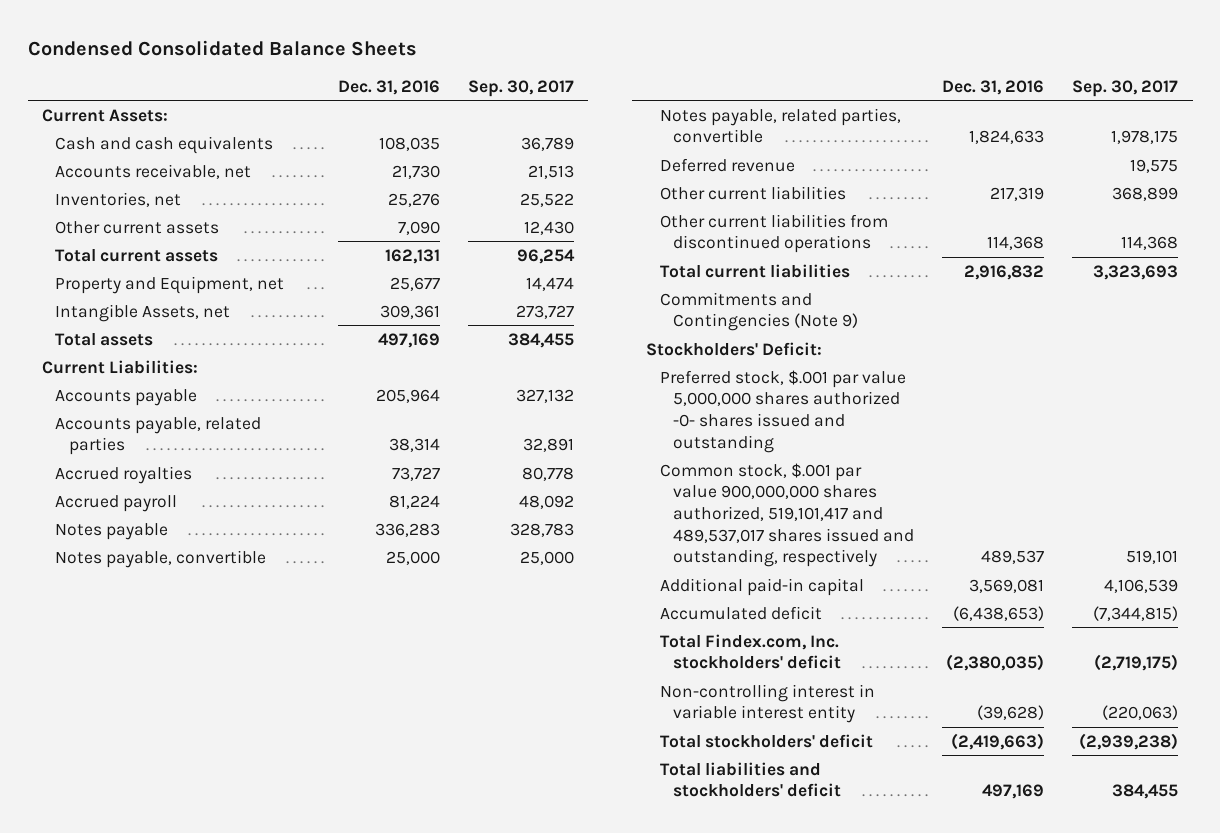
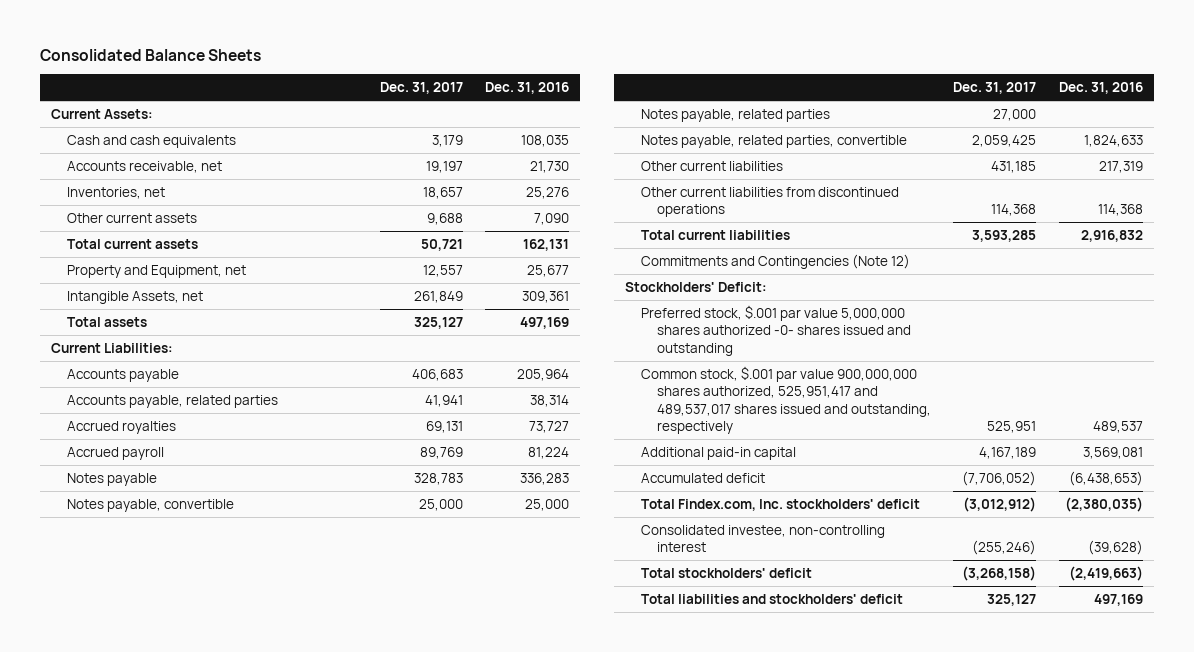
- Condensed Consolidated Balance Sheets
+ Consolidated Balance Sheets
- | Dec. 31, 2016 | Sep. 30, 2017
+ | Dec. 31, 2017 | Dec. 31, 2016
+ Notes payable, related parties | 27,000 |
- Deferred revenue | | 19,575
- Commitments and Contingencies (Note 9)
+ Commitments and Contingencies (Note 12)
- Common stock, $.001 par value 900,000,000 shares authorized, 519,101,417 and 489,537,017 shares issued and outstanding, respectively | 489,537 | 519,101
+ Common stock, $.001 par value 900,000,000 shares authorized, 525,951,417 and 489,537,017 shares issued and outstanding, respectively | 525,951 | 489,537
- Non-controlling interest in variable interest entity | (39,628) | (220,063)
+ Consolidated investee, non-controlling interest | (255,246) | (39,628)

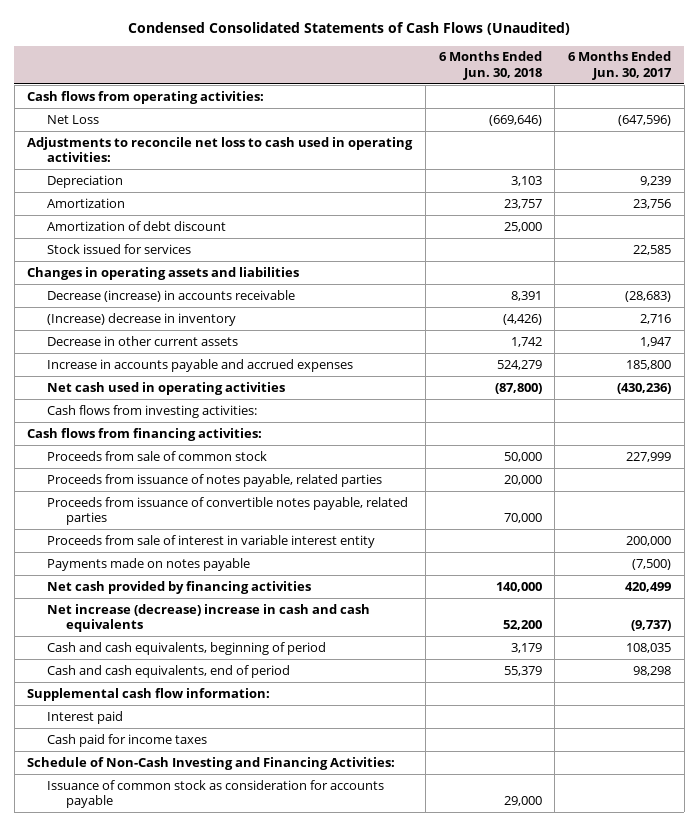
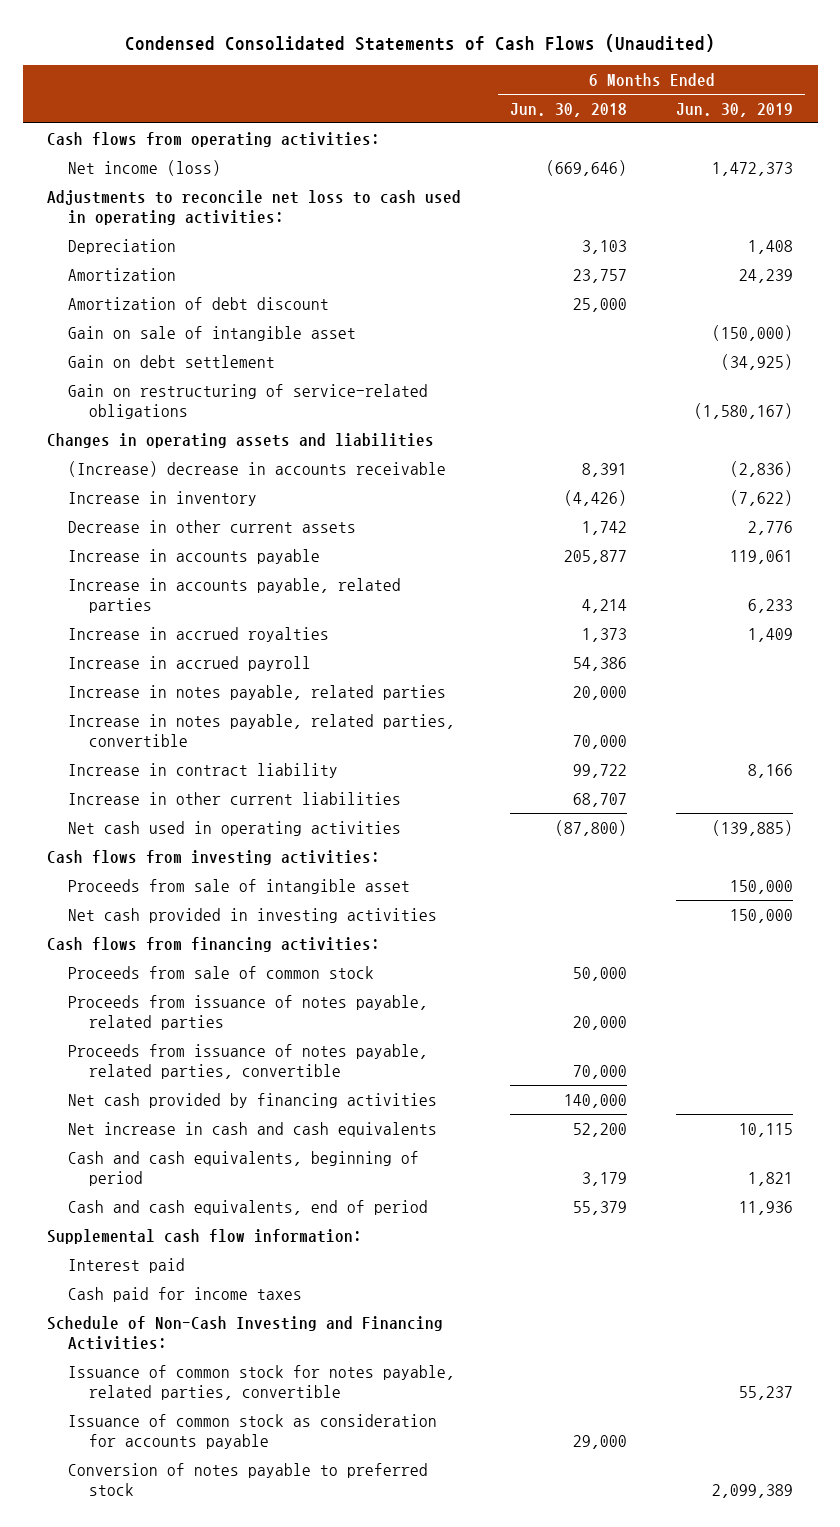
- | 6 Months Ended Jun. 30, 2018 | 6 Months Ended Jun. 30, 2017
+ | 6 Months Ended Jun. 30, 2018 | 6 Months Ended Jun. 30, 2019
- Net Loss | (669,646) | (647,596)
+ Net income (loss) | (669,646) | 1,472,373
- Stock issued for services | | 22,585
+ Gain on sale of intangible asset | | (150,000)
+ Gain on debt settlement | | (34,925)
+ Gain on restructuring of service-related obligations | | (1,580,167)
- Decrease (increase) in accounts receivable | 8,391 | (28,683)
- (Increase) decrease in inventory | (4,426) | 2,716
+ (Increase) decrease in accounts receivable | 8,391 | (2,836)
+ Increase in inventory | (4,426) | (7,622)
- Increase in accounts payable and accrued expenses | 524,279 | 185,800
+ Increase in accounts payable | 205,877 | 119,061
+ Increase in accounts payable, related parties | 4,214 | 6,233
+ Increase in accrued royalties | 1,373 | 1,409
+ Increase in accrued payroll | 54,386 |
+ Increase in notes payable, related parties | 20,000 |
+ Increase in notes payable, related parties, convertible | 70,000 |
+ Increase in contract liability | 99,722 | 8,166
+ Increase in other current liabilities | 68,707 |
+ Proceeds from sale of intangible asset | | 150,000
+ Net cash provided in investing activities | | 150,000
- Proceeds from issuance of convertible notes payable, related parties | 70,000 |
- Proceeds from sale of interest in variable interest entity | | 200,000
- Payments made on notes payable | | (7,500)
+ Proceeds from issuance of notes payable, related parties, convertible | 70,000 |
- Net increase (decrease) increase in cash and cash equivalents | 52,200 | (9,737)
+ Net increase in cash and cash equivalents | 52,200 | 10,115
+ Issuance of common stock for notes payable, related parties, convertible | | 55,237
+ Conversion of notes payable to preferred stock | | 2,099,389

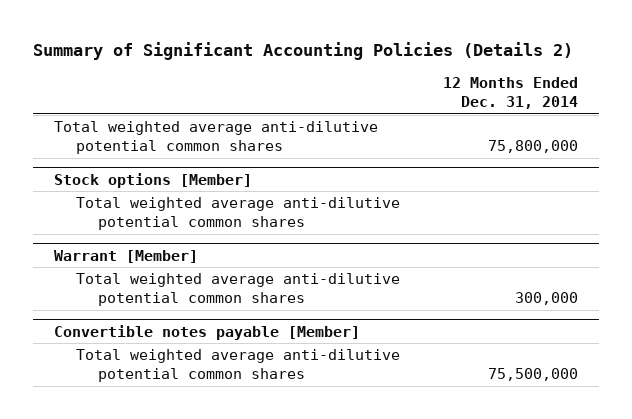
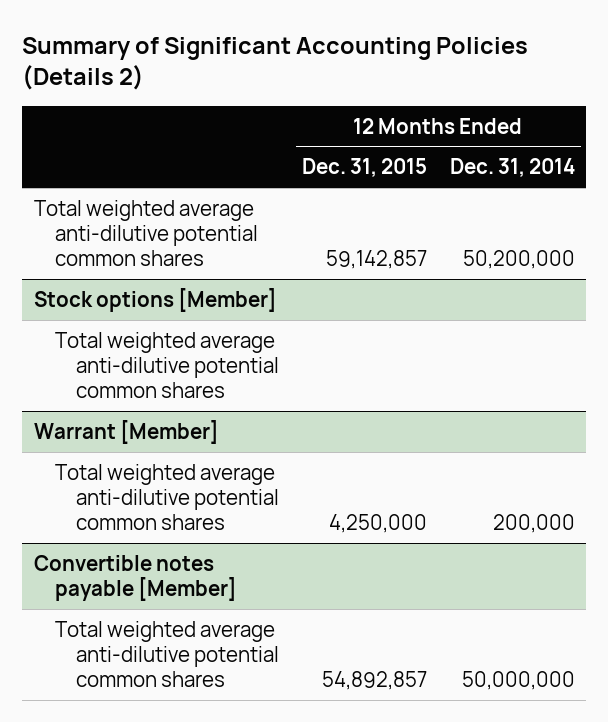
- | 12 Months Ended Dec. 31, 2014
+ | 12 Months Ended Dec. 31, 2015 | 12 Months Ended Dec. 31, 2014
- Total weighted average anti-dilutive potential common shares | 75,800,000
+ Total weighted average anti-dilutive potential common shares | 59,142,857 | 50,200,000
@ Warrant [Member]
- Total weighted average anti-dilutive potential common shares | 300,000
+ Total weighted average anti-dilutive potential common shares | 4,250,000 | 200,000
@ Convertible notes payable [Member]
- Total weighted average anti-dilutive potential common shares | 75,500,000
+ Total weighted average anti-dilutive potential common shares | 54,892,857 | 50,000,000

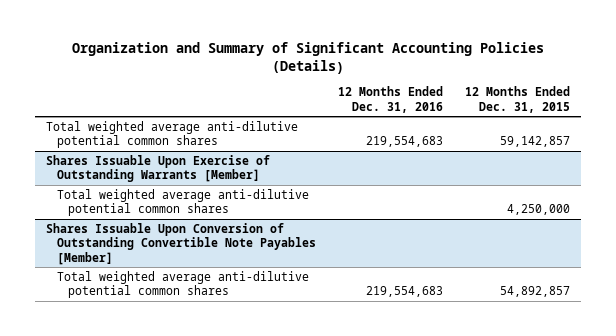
- Summary of Significant Accounting Policies (Details 2)
+ Organization and Summary of Significant Accounting Policies (Details)
- | 12 Months Ended Dec. 31, 2015 | 12 Months Ended Dec. 31, 2014
+ | 12 Months Ended Dec. 31, 2016 | 12 Months Ended Dec. 31, 2015
- Stock options [Member]
- Total weighted average anti-dilutive potential common shares
- Warrant [Member]
+ Shares Issuable Upon Exercise of Outstanding Warrants [Member]
- Convertible notes payable [Member]
+ Shares Issuable Upon Conversion of Outstanding Convertible Note Payables [Member]

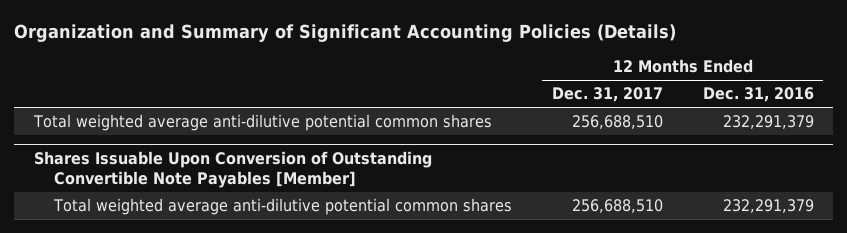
- | 12 Months Ended Dec. 31, 2016 | 12 Months Ended Dec. 31, 2015
+ | 12 Months Ended Dec. 31, 2017 | 12 Months Ended Dec. 31, 2016
- Total weighted average anti-dilutive potential common shares | 219,554,683 | 59,142,857
- Shares Issuable Upon Exercise of Outstanding Warrants [Member]
- Total weighted average anti-dilutive potential common shares | | 4,250,000
+ Total weighted average anti-dilutive potential common shares | 256,688,510 | 232,291,379
@ Shares Issuable Upon Conversion of Outstanding Convertible Note Payables [Member]
- Total weighted average anti-dilutive potential common shares | 219,554,683 | 54,892,857
+ Total weighted average anti-dilutive potential common shares | 256,688,510 | 232,291,379

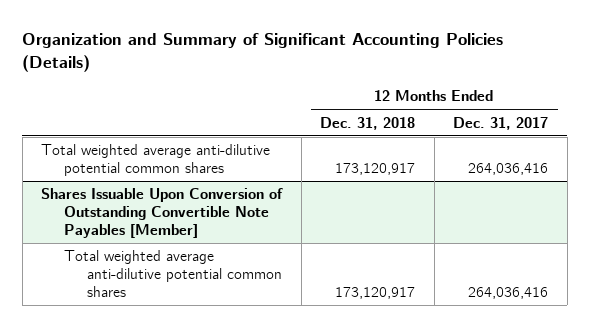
- | 12 Months Ended Dec. 31, 2017 | 12 Months Ended Dec. 31, 2016
+ | 12 Months Ended Dec. 31, 2018 | 12 Months Ended Dec. 31, 2017
- Total weighted average anti-dilutive potential common shares | 256,688,510 | 232,291,379
+ Total weighted average anti-dilutive potential common shares | 173,120,917 | 264,036,416
@ Shares Issuable Upon Conversion of Outstanding Convertible Note Payables [Member]
- Total weighted average anti-dilutive potential common shares | 256,688,510 | 232,291,379
+ Total weighted average anti-dilutive potential common shares | 173,120,917 | 264,036,416

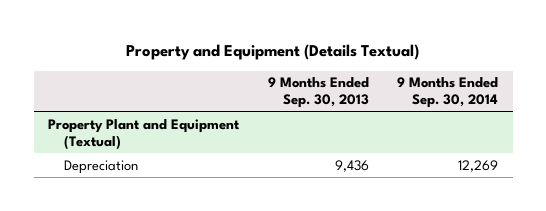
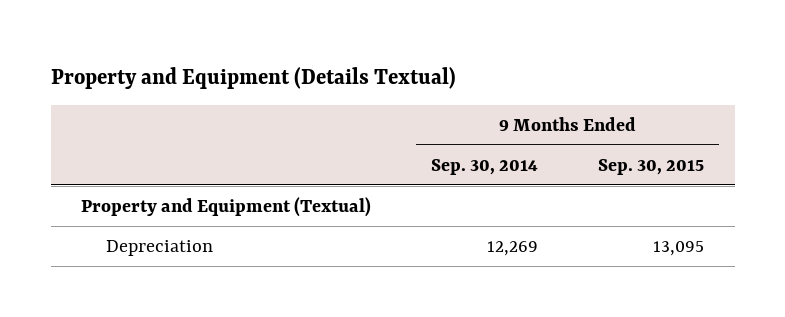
- | 9 Months Ended Sep. 30, 2013 | 9 Months Ended Sep. 30, 2014
+ | 9 Months Ended Sep. 30, 2014 | 9 Months Ended Sep. 30, 2015
- Property Plant and Equipment (Textual)
+ Property and Equipment (Textual)

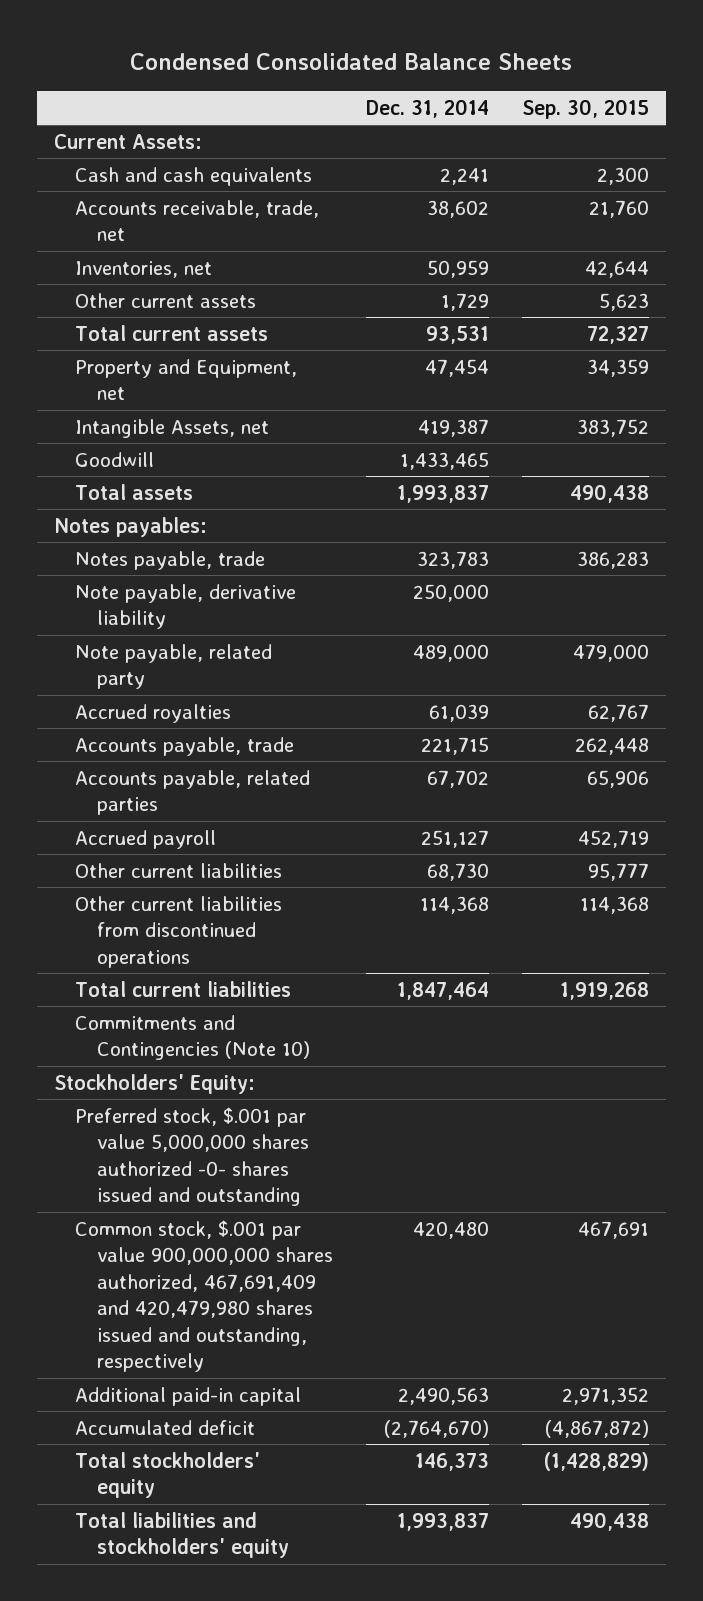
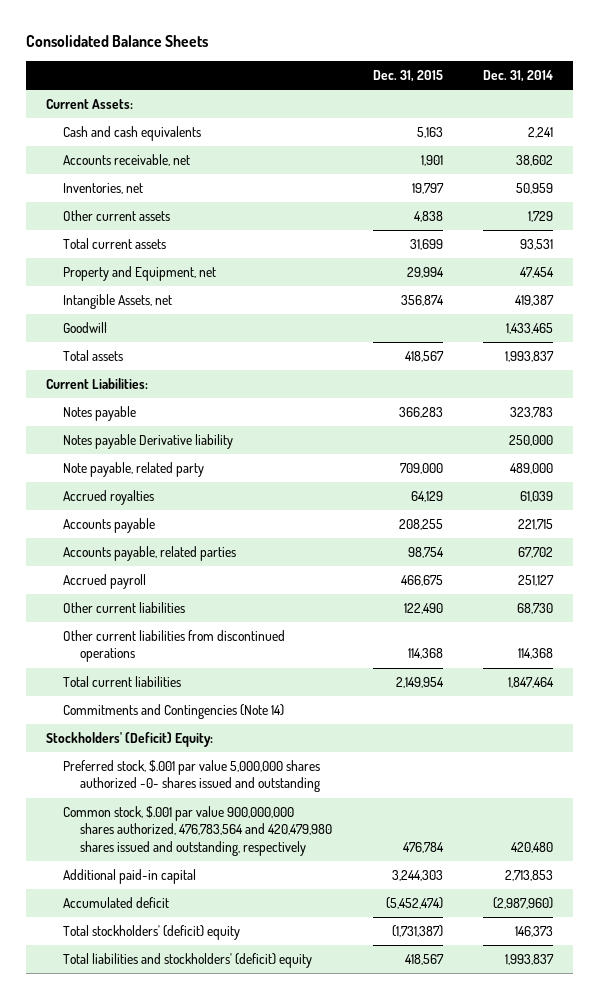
- Condensed Consolidated Balance Sheets
+ Consolidated Balance Sheets
- | Dec. 31, 2014 | Sep. 30, 2015
+ | Dec. 31, 2015 | Dec. 31, 2014
- Accounts receivable, trade, net | 38,602 | 21,760
+ Accounts receivable, net | 1,901 | 38,602
- Notes payables:
- Notes payable, trade | 323,783 | 386,283
- Note payable, derivative liability | 250,000 |
+ Current Liabilities:
+ Notes payable | 366,283 | 323,783
+ Notes payable Derivative liability | | 250,000
- Accounts payable, trade | 221,715 | 262,448
+ Accounts payable | 208,255 | 221,715
- Commitments and Contingencies (Note 10)
- Stockholders' Equity:
+ Commitments and Contingencies (Note 14)
+ Stockholders' (Deficit) Equity:
- Common stock, $.001 par value 900,000,000 shares authorized, 467,691,409 and 420,479,980 shares issued and outstanding, respectively | 420,480 | 467,691
- Additional paid-in capital | 2,490,563 | 2,971,352
- Accumulated deficit | (2,764,670) | (4,867,872)
- Total stockholders' equity | 146,373 | (1,428,829)
- Total liabilities and stockholders' equity | 1,993,837 | 490,438
+ Common stock, $.001 par value 900,000,000 shares authorized, 476,783,564 and 420,479,980 shares issued and outstanding, respectively | 476,784 | 420,480
+ Additional paid-in capital | 3,244,303 | 2,713,853
+ Accumulated deficit | (5,452,474) | (2,987,960)
+ Total stockholders' (deficit) equity | (1,731,387) | 146,373
+ Total liabilities and stockholders' (deficit) equity | 418,567 | 1,993,837

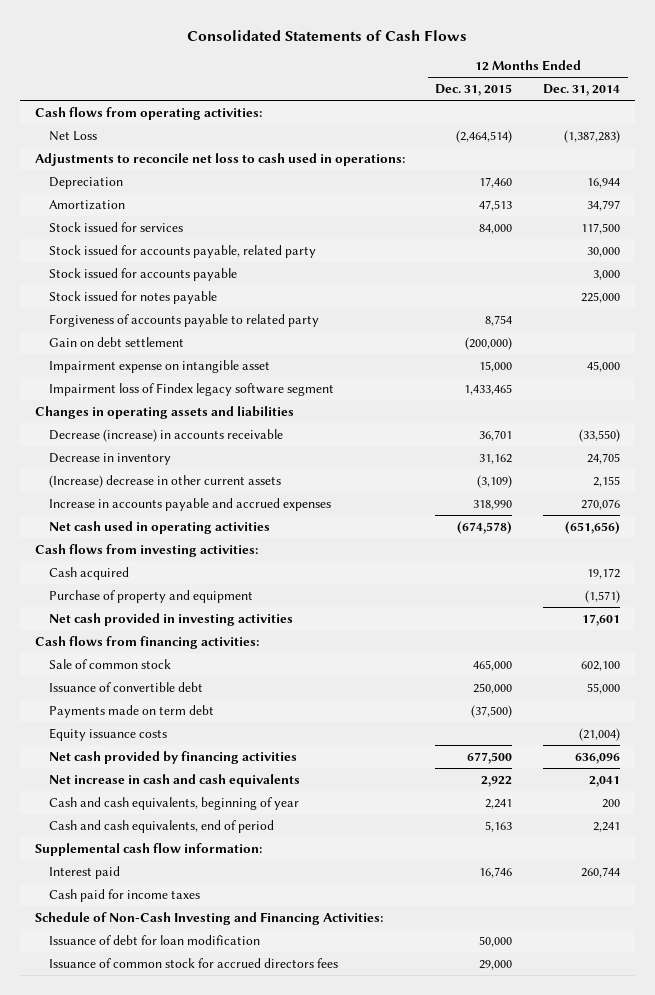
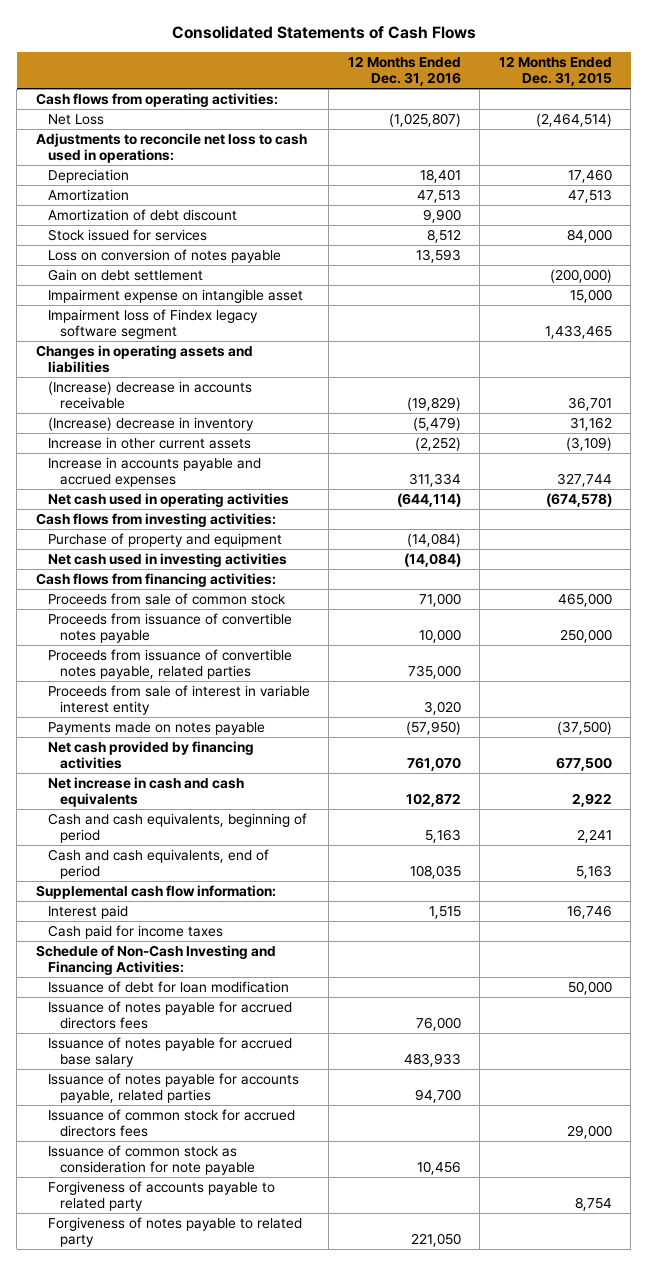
- | 12 Months Ended Dec. 31, 2015 | 12 Months Ended Dec. 31, 2014
+ | 12 Months Ended Dec. 31, 2016 | 12 Months Ended Dec. 31, 2015
+ Amortization of debt discount | 9,900 |
- Stock issued for accounts payable, related party | | 30,000
- Stock issued for accounts payable | | 3,000
- Stock issued for notes payable | | 225,000
+ Loss on conversion of notes payable | 13,593 |
- Decrease (increase) in accounts receivable | 36,701 | (33,550)
- Decrease in inventory | 31,162 | 24,705
- (Increase) decrease in other current assets | (3,109) | 2,155
- Increase in accounts payable and accrued expenses | 318,990 | 270,076
+ (Increase) decrease in accounts receivable | (19,829) | 36,701
+ (Increase) decrease in inventory | (5,479) | 31,162
+ Increase in other current assets | (2,252) | (3,109)
+ Increase in accounts payable and accrued expenses | 311,334 | 327,744
- Cash acquired | | 19,172
- Net cash provided in investing activities | | 17,601
+ Net cash used in investing activities | (14,084) |
- Sale of common stock | 465,000 | 602,100
- Issuance of convertible debt | 250,000 | 55,000
- Payments made on term debt | (37,500) |
- Equity issuance costs | | (21,004)
+ Proceeds from sale of common stock | 71,000 | 465,000
+ Proceeds from issuance of convertible notes payable | 10,000 | 250,000
+ Proceeds from issuance of convertible notes payable, related parties | 735,000 |
+ Proceeds from sale of interest in variable interest entity | 3,020 |
+ Payments made on notes payable | (57,950) | (37,500)
- Cash and cash equivalents, beginning of year | 2,241 | 200
+ Cash and cash equivalents, beginning of period | 5,163 | 2,241
+ Issuance of notes payable for accrued directors fees | 76,000 |
+ Issuance of notes payable for accrued base salary | 483,933 |
+ Issuance of notes payable for accounts payable, related parties | 94,700 |
+ Issuance of common stock as consideration for note payable | 10,456 |
moved down: Forgiveness of accounts payable to related party | | 8,754
+ Forgiveness of notes payable to related party | 221,050 |

